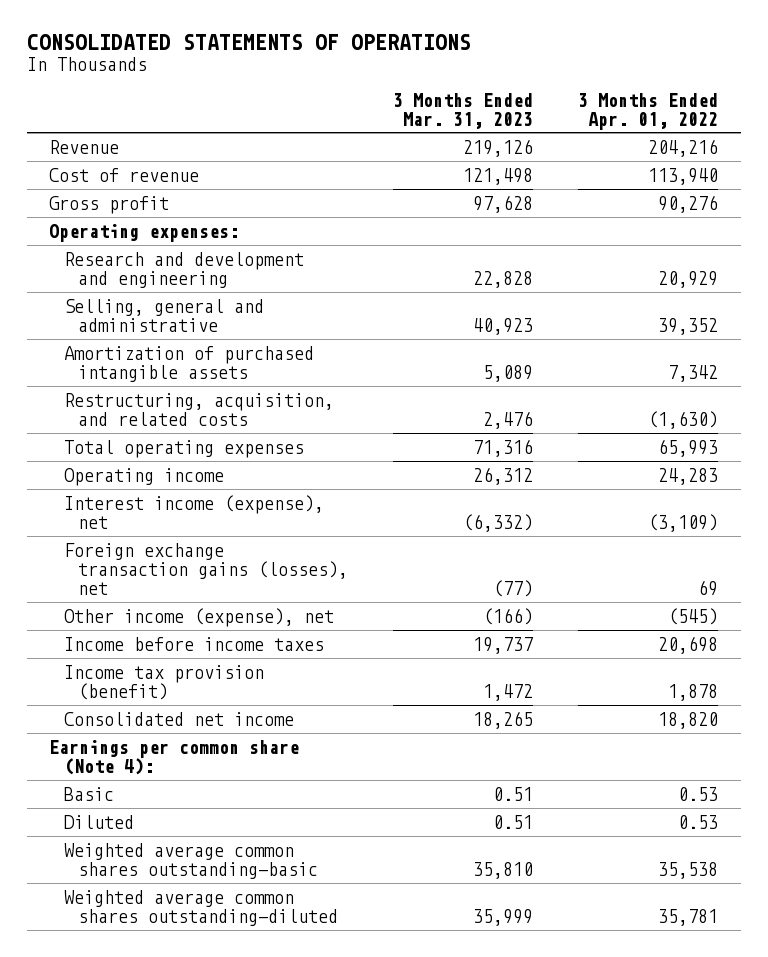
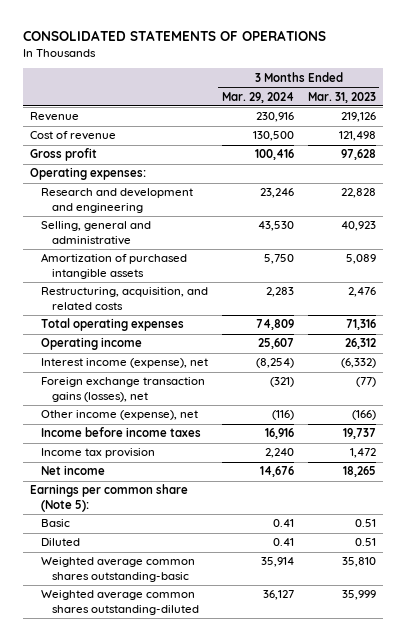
- | 3 Months Ended Mar. 31, 2023 | 3 Months Ended Apr. 01, 2022
+ | 3 Months Ended Mar. 29, 2024 | 3 Months Ended Mar. 31, 2023
- Income tax provision (benefit) | 1,472 | 1,878
- Consolidated net income | 18,265 | 18,820
- Earnings per common share (Note 4):
+ Income tax provision | 2,240 | 1,472
+ Net income | 14,676 | 18,265
+ Earnings per common share (Note 5):

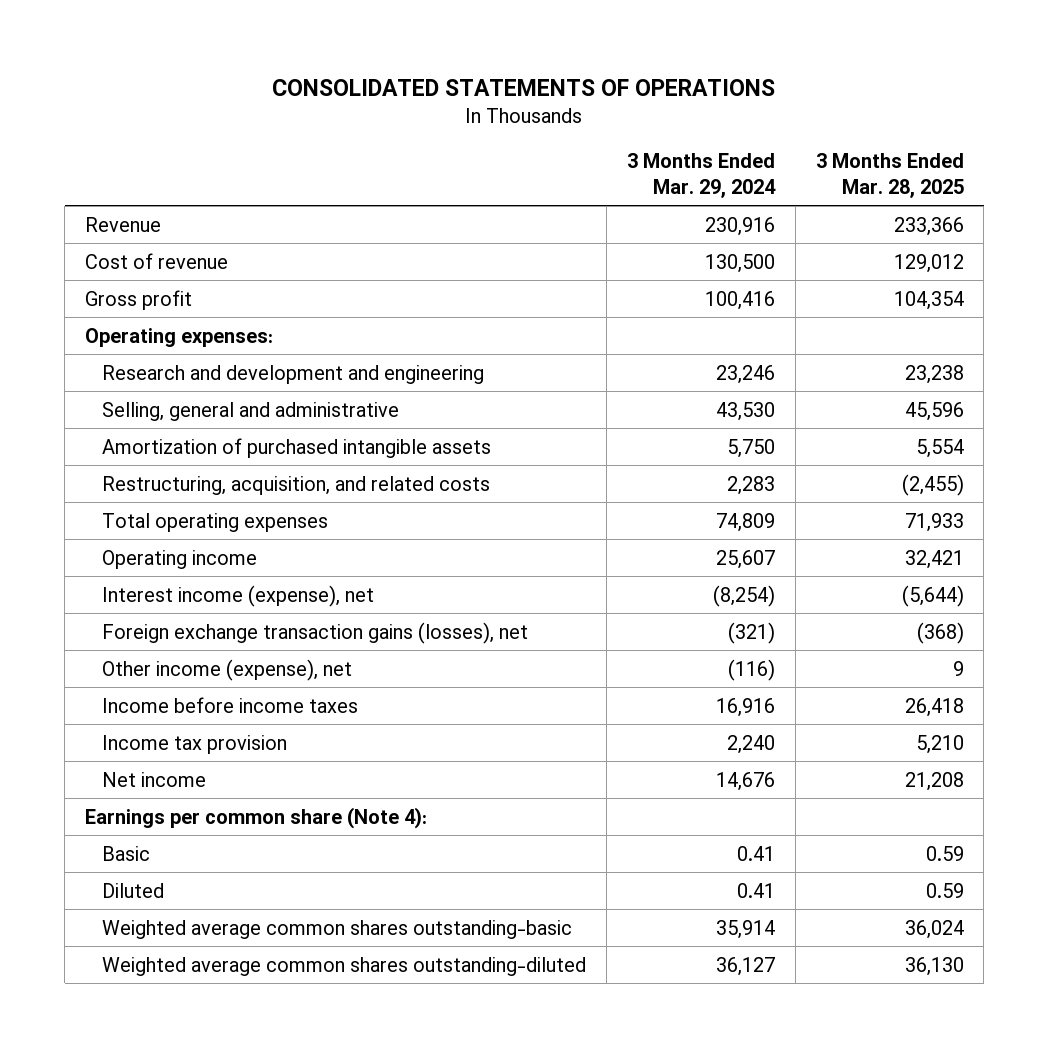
- | 3 Months Ended Mar. 29, 2024 | 3 Months Ended Mar. 31, 2023
+ | 3 Months Ended Mar. 29, 2024 | 3 Months Ended Mar. 28, 2025
- Earnings per common share (Note 5):
+ Earnings per common share (Note 4):

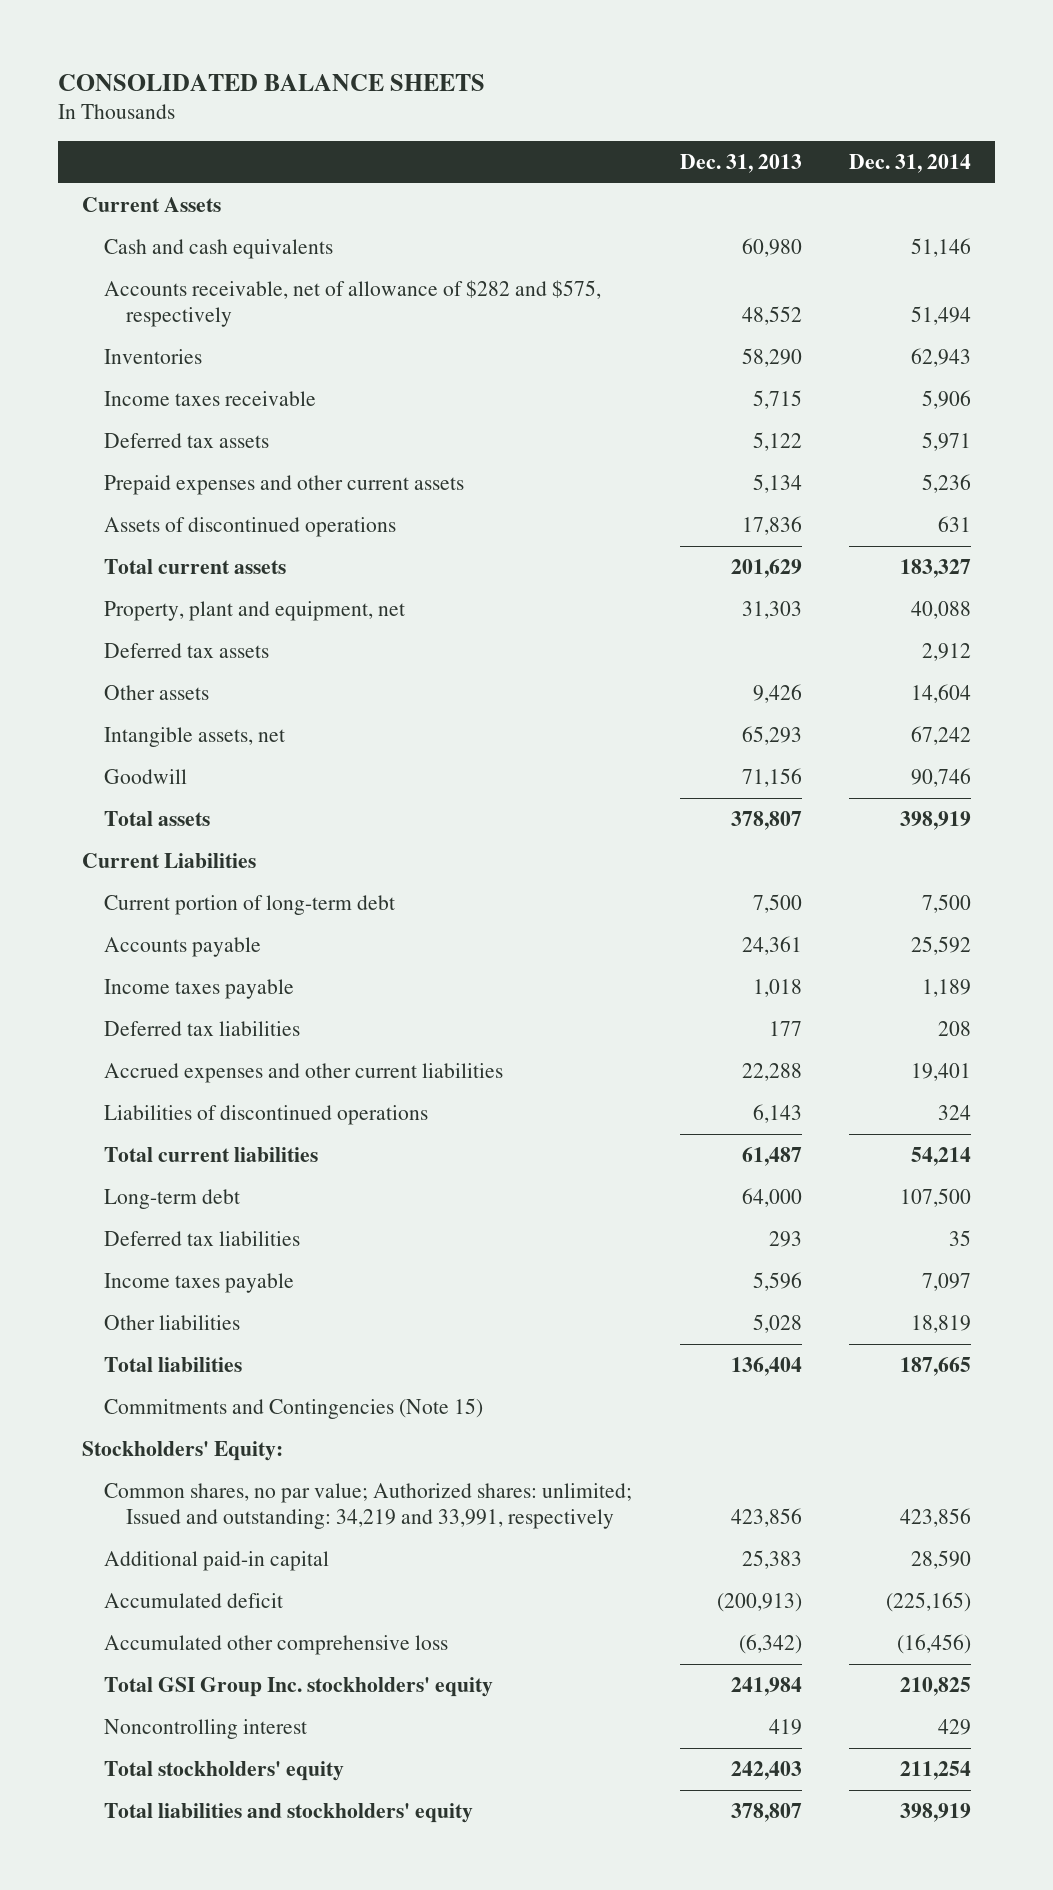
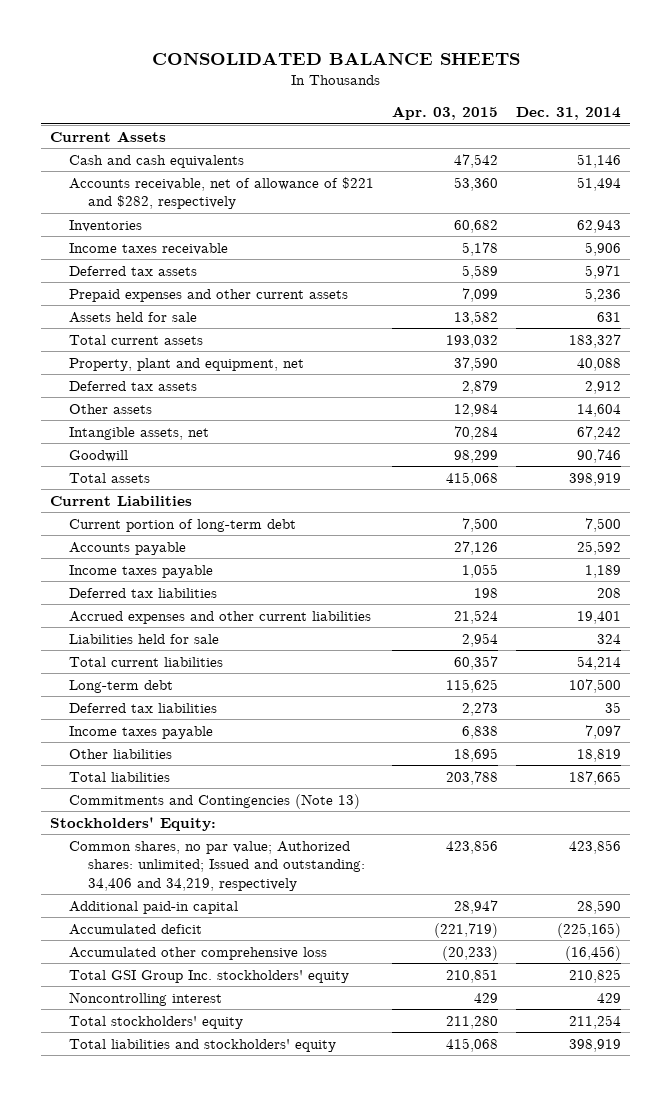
- | Dec. 31, 2013 | Dec. 31, 2014
+ | Apr. 03, 2015 | Dec. 31, 2014
- Accounts receivable, net of allowance of $282 and $575, respectively | 48,552 | 51,494
+ Accounts receivable, net of allowance of $221 and $282, respectively | 53,360 | 51,494
- Assets of discontinued operations | 17,836 | 631
+ Assets held for sale | 13,582 | 631
- Liabilities of discontinued operations | 6,143 | 324
+ Liabilities held for sale | 2,954 | 324
- Commitments and Contingencies (Note 15)
+ Commitments and Contingencies (Note 13)
- Common shares, no par value; Authorized shares: unlimited; Issued and outstanding: 34,219 and 33,991, respectively | 423,856 | 423,856
+ Common shares, no par value; Authorized shares: unlimited; Issued and outstanding: 34,406 and 34,219, respectively | 423,856 | 423,856

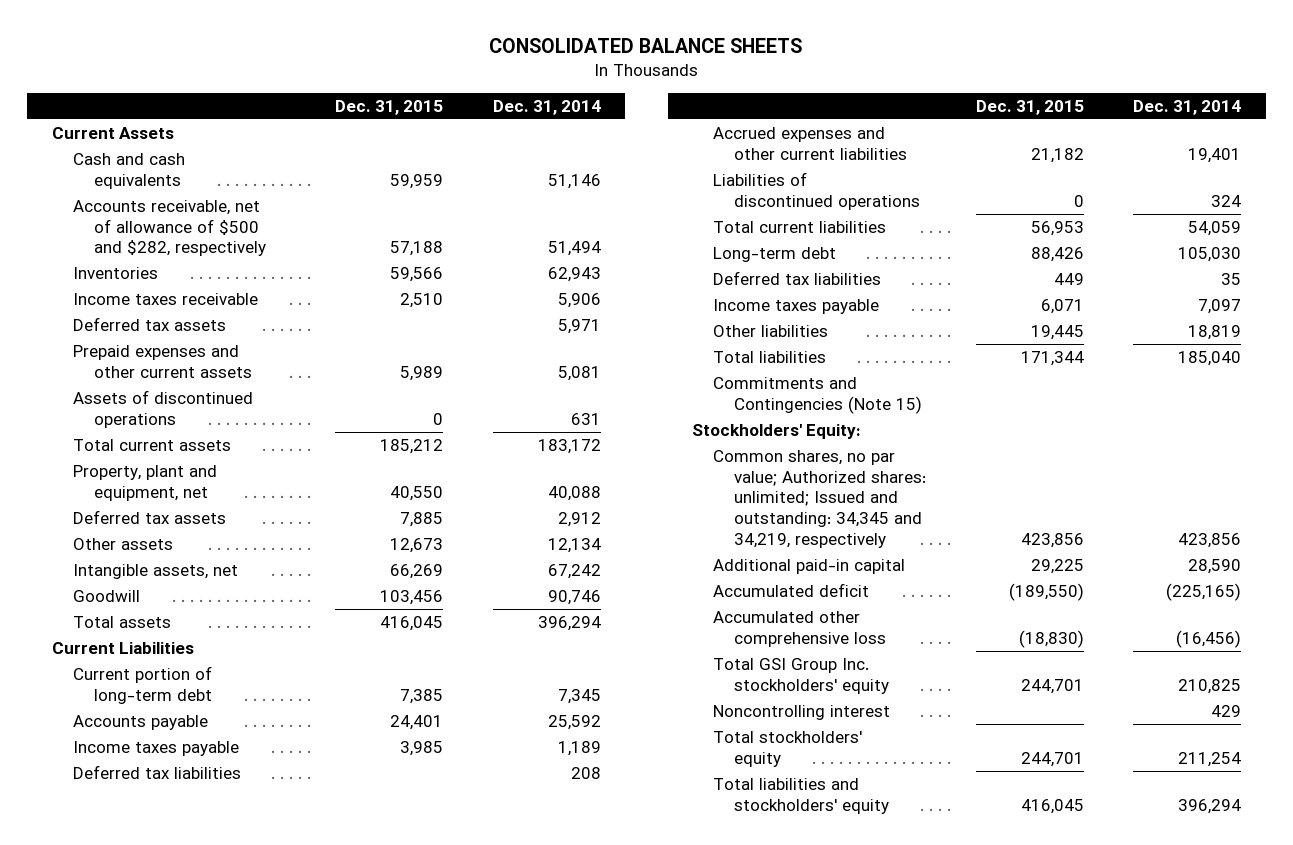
- | Apr. 03, 2015 | Dec. 31, 2014
+ | Dec. 31, 2015 | Dec. 31, 2014
- Accounts receivable, net of allowance of $221 and $282, respectively | 53,360 | 51,494
+ Accounts receivable, net of allowance of $500 and $282, respectively | 57,188 | 51,494
- Prepaid expenses and other current assets | 7,099 | 5,236
- Assets held for sale | 13,582 | 631
- Total current assets | 193,032 | 183,327
+ Prepaid expenses and other current assets | 5,989 | 5,081
+ Assets of discontinued operations | 0 | 631
+ Total current assets | 185,212 | 183,172
- Other assets | 12,984 | 14,604
+ Other assets | 12,673 | 12,134
- Total assets | 415,068 | 398,919
+ Total assets | 416,045 | 396,294
- Current portion of long-term debt | 7,500 | 7,500
+ Current portion of long-term debt | 7,385 | 7,345
- Liabilities held for sale | 2,954 | 324
- Total current liabilities | 60,357 | 54,214
- Long-term debt | 115,625 | 107,500
+ Liabilities of discontinued operations | 0 | 324
+ Total current liabilities | 56,953 | 54,059
+ Long-term debt | 88,426 | 105,030
- Total liabilities | 203,788 | 187,665
- Commitments and Contingencies (Note 13)
+ Total liabilities | 171,344 | 185,040
+ Commitments and Contingencies (Note 15)
- Common shares, no par value; Authorized shares: unlimited; Issued and outstanding: 34,406 and 34,219, respectively | 423,856 | 423,856
+ Common shares, no par value; Authorized shares: unlimited; Issued and outstanding: 34,345 and 34,219, respectively | 423,856 | 423,856
- Total liabilities and stockholders' equity | 415,068 | 398,919
+ Total liabilities and stockholders' equity | 416,045 | 396,294

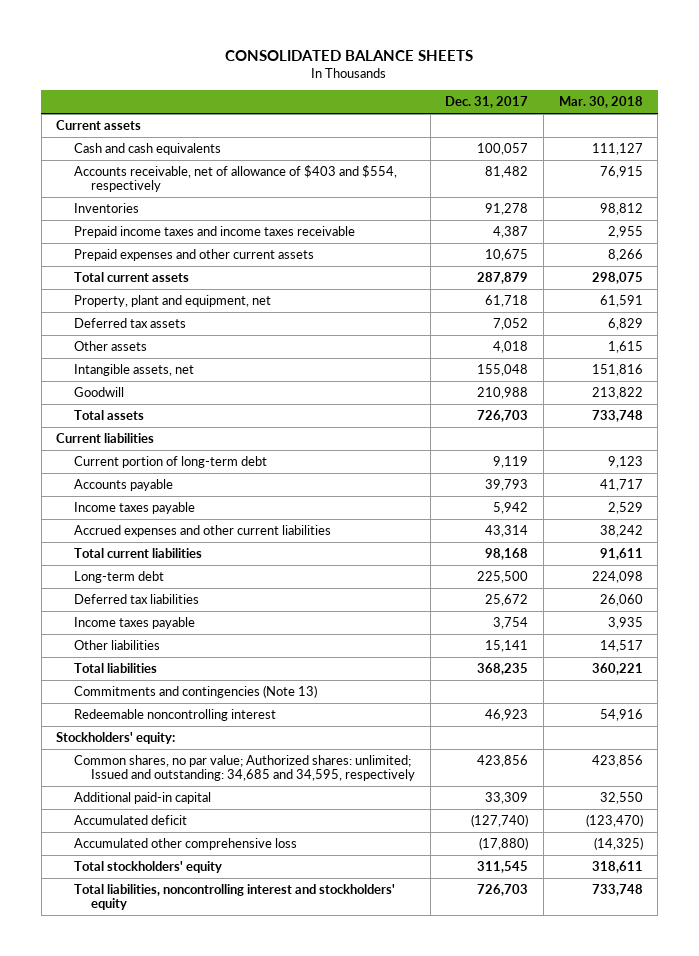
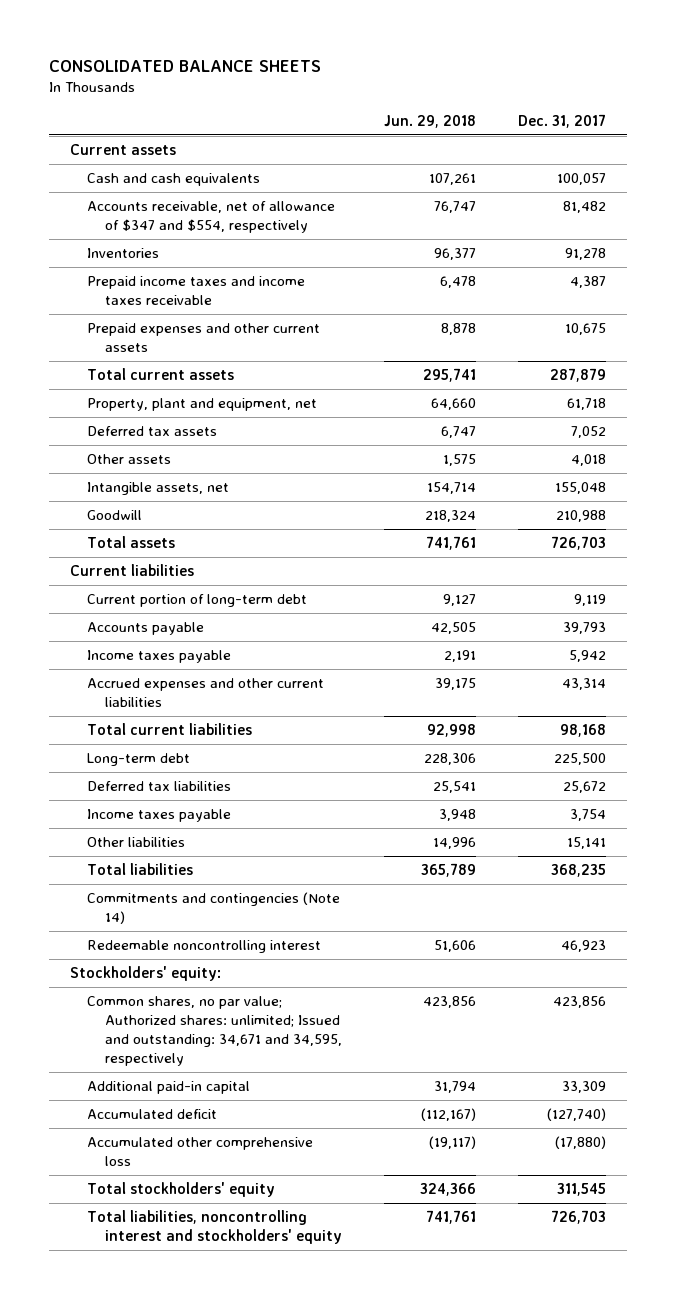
- | Dec. 31, 2017 | Mar. 30, 2018
+ | Jun. 29, 2018 | Dec. 31, 2017
- Accounts receivable, net of allowance of $403 and $554, respectively | 81,482 | 76,915
+ Accounts receivable, net of allowance of $347 and $554, respectively | 76,747 | 81,482
- Commitments and contingencies (Note 13)
+ Commitments and contingencies (Note 14)
- Common shares, no par value; Authorized shares: unlimited; Issued and outstanding: 34,685 and 34,595, respectively | 423,856 | 423,856
+ Common shares, no par value; Authorized shares: unlimited; Issued and outstanding: 34,671 and 34,595, respectively | 423,856 | 423,856

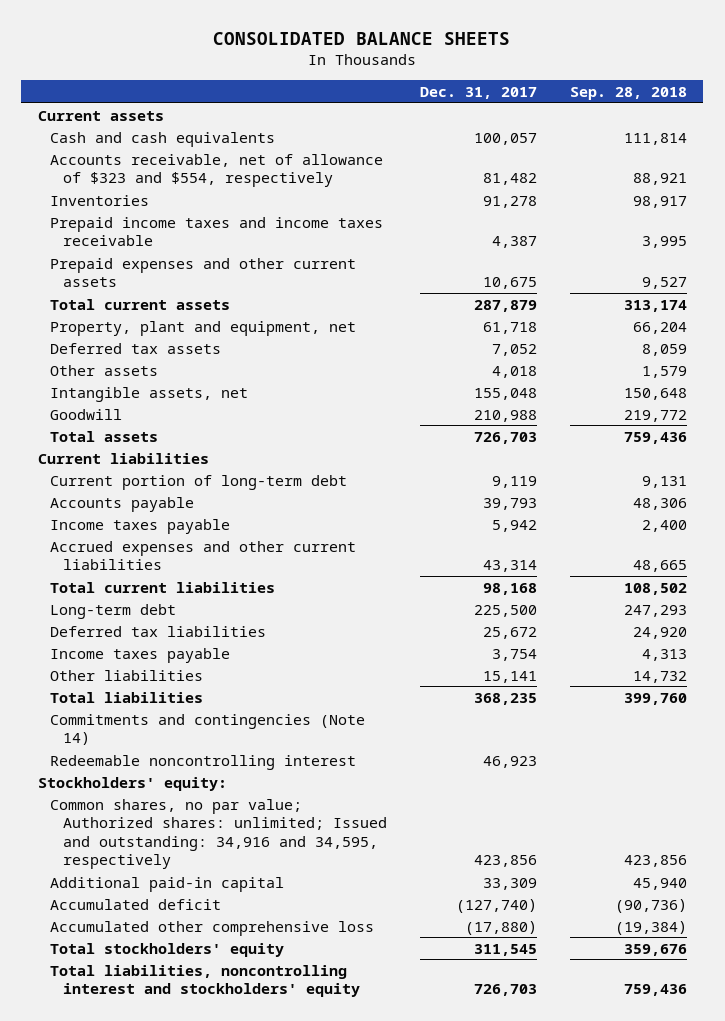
- | Jun. 29, 2018 | Dec. 31, 2017
+ | Dec. 31, 2017 | Sep. 28, 2018
- Accounts receivable, net of allowance of $347 and $554, respectively | 76,747 | 81,482
+ Accounts receivable, net of allowance of $323 and $554, respectively | 81,482 | 88,921
- Common shares, no par value; Authorized shares: unlimited; Issued and outstanding: 34,671 and 34,595, respectively | 423,856 | 423,856
+ Common shares, no par value; Authorized shares: unlimited; Issued and outstanding: 34,916 and 34,595, respectively | 423,856 | 423,856

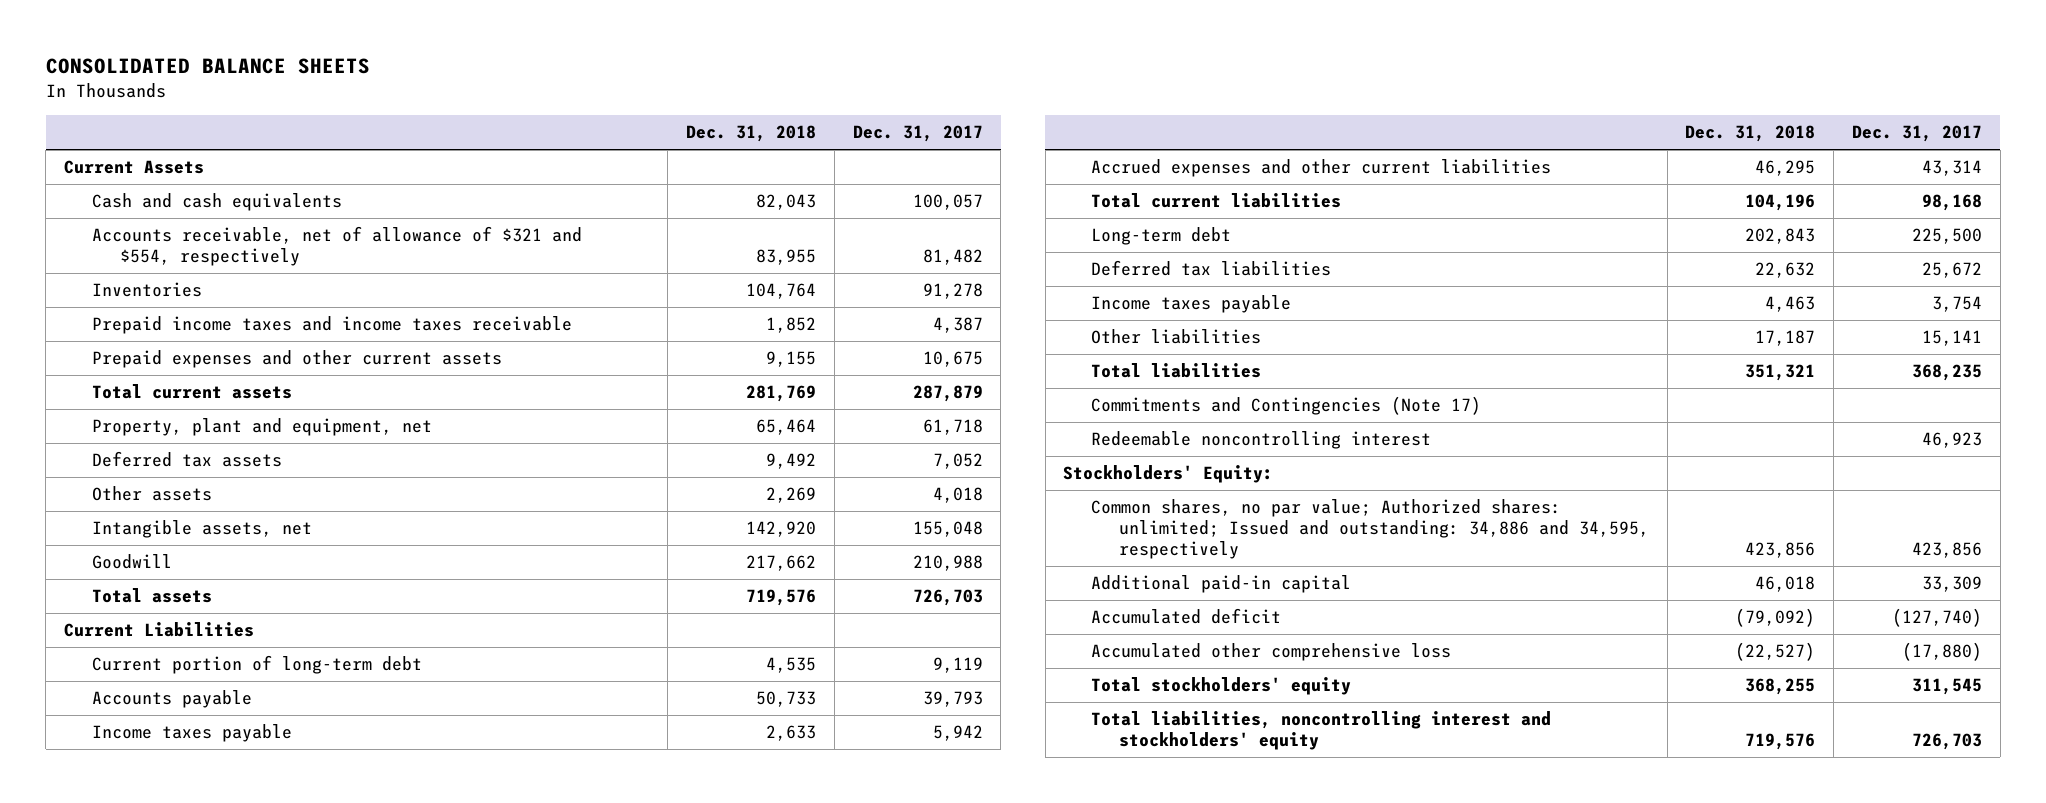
- | Dec. 31, 2017 | Sep. 28, 2018
+ | Dec. 31, 2018 | Dec. 31, 2017
- Current assets
+ Current Assets
- Accounts receivable, net of allowance of $323 and $554, respectively | 81,482 | 88,921
+ Accounts receivable, net of allowance of $321 and $554, respectively | 83,955 | 81,482
- Current liabilities
+ Current Liabilities
- Commitments and contingencies (Note 14)
+ Commitments and Contingencies (Note 17)
- Stockholders' equity:
- Common shares, no par value; Authorized shares: unlimited; Issued and outstanding: 34,916 and 34,595, respectively | 423,856 | 423,856
+ Stockholders' Equity:
+ Common shares, no par value; Authorized shares: unlimited; Issued and outstanding: 34,886 and 34,595, respectively | 423,856 | 423,856

